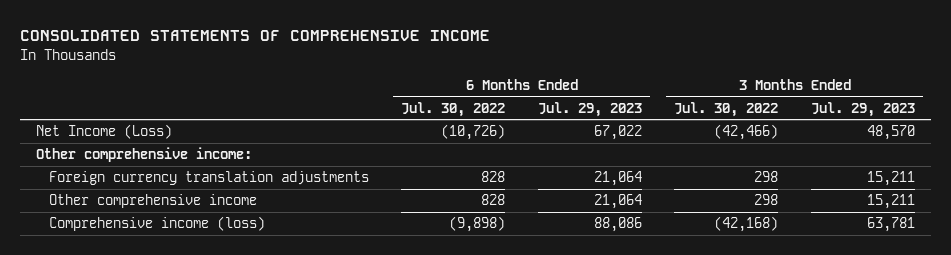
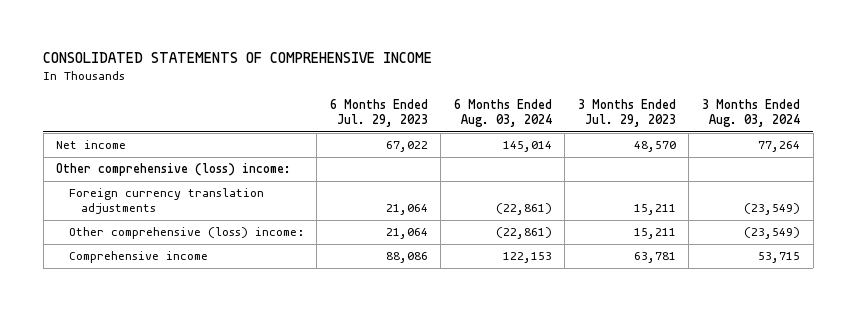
- | 6 Months Ended Jul. 30, 2022 | 6 Months Ended Jul. 29, 2023 | 3 Months Ended Jul. 30, 2022 | 3 Months Ended Jul. 29, 2023
+ | 6 Months Ended Jul. 29, 2023 | 6 Months Ended Aug. 03, 2024 | 3 Months Ended Jul. 29, 2023 | 3 Months Ended Aug. 03, 2024
- Net Income (Loss) | (10,726) | 67,022 | (42,466) | 48,570
- Other comprehensive income:
+ Net income | 67,022 | 145,014 | 48,570 | 77,264
+ Other comprehensive (loss) income:
- Other comprehensive income | 828 | 21,064 | 298 | 15,211
- Comprehensive income (loss) | (9,898) | 88,086 | (42,168) | 63,781
+ Other comprehensive (loss) income: | 21,064 | (22,861) | 15,211 | (23,549)
+ Comprehensive income | 88,086 | 122,153 | 63,781 | 53,715

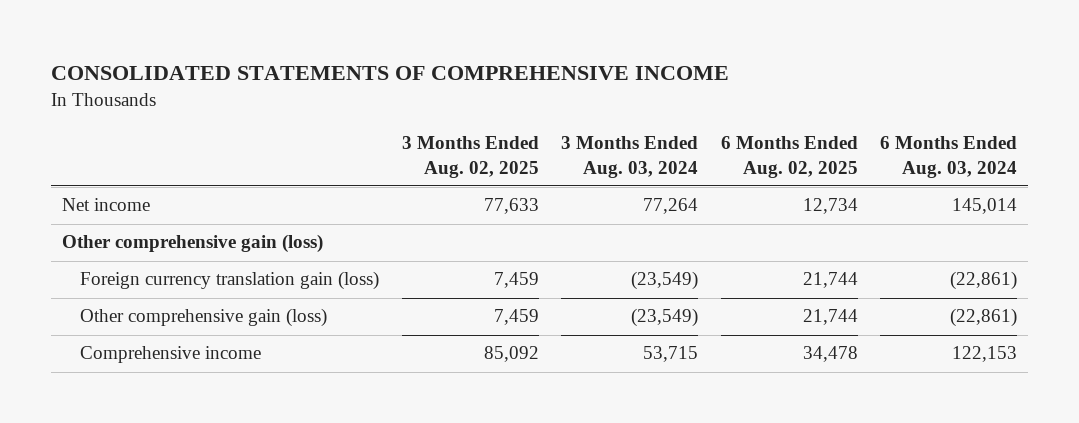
- | 6 Months Ended Jul. 29, 2023 | 6 Months Ended Aug. 03, 2024 | 3 Months Ended Jul. 29, 2023 | 3 Months Ended Aug. 03, 2024
+ | 3 Months Ended Aug. 02, 2025 | 3 Months Ended Aug. 03, 2024 | 6 Months Ended Aug. 02, 2025 | 6 Months Ended Aug. 03, 2024
- Other comprehensive (loss) income:
- Foreign currency translation adjustments | 21,064 | (22,861) | 15,211 | (23,549)
- Other comprehensive (loss) income: | 21,064 | (22,861) | 15,211 | (23,549)
+ Other comprehensive gain (loss)
+ Foreign currency translation gain (loss) | 7,459 | (23,549) | 21,744 | (22,861)
+ Other comprehensive gain (loss) | 7,459 | (23,549) | 21,744 | (22,861)

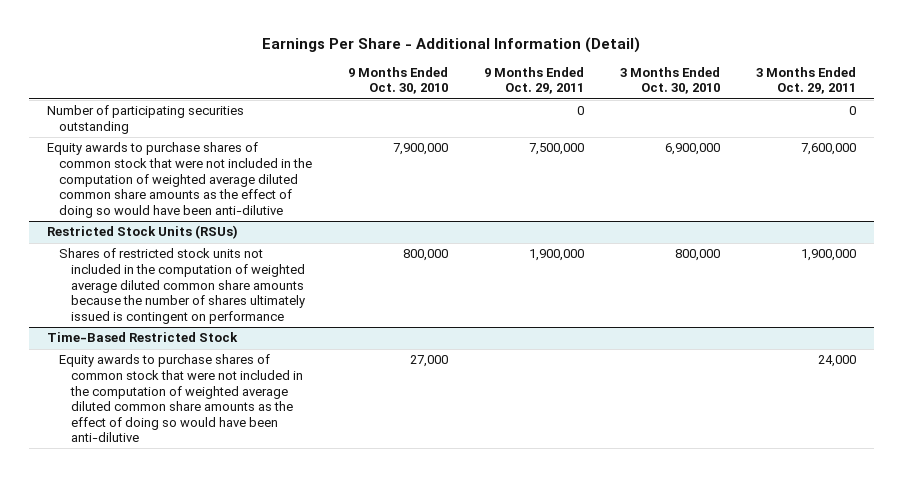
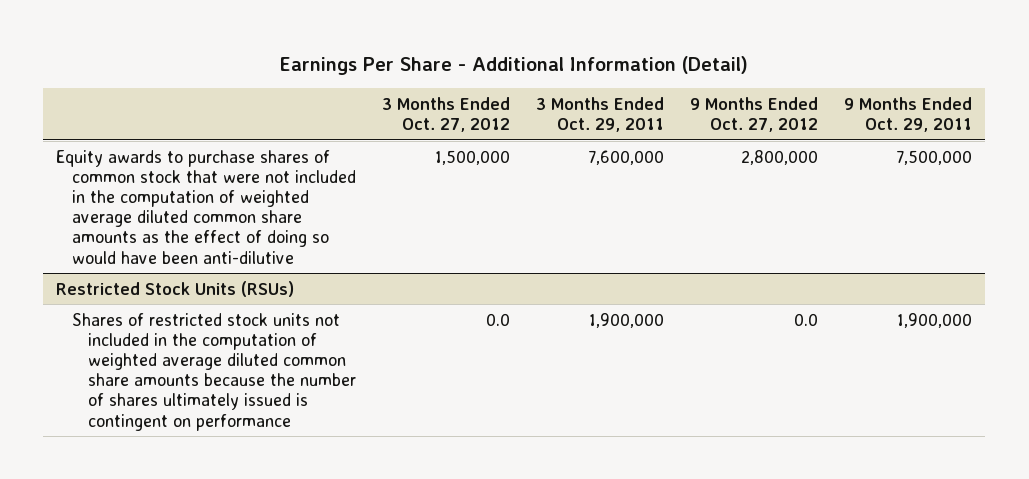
- | 9 Months Ended Oct. 30, 2010 | 9 Months Ended Oct. 29, 2011 | 3 Months Ended Oct. 30, 2010 | 3 Months Ended Oct. 29, 2011
+ | 3 Months Ended Oct. 27, 2012 | 3 Months Ended Oct. 29, 2011 | 9 Months Ended Oct. 27, 2012 | 9 Months Ended Oct. 29, 2011
- Number of participating securities outstanding | | 0 | | 0
- Time-Based Restricted Stock
- Equity awards to purchase shares of common stock that were not included in the computation of weighted average diluted common share amounts as the effect of doing so would have been anti-dilutive | 27,000 | | | 24,000

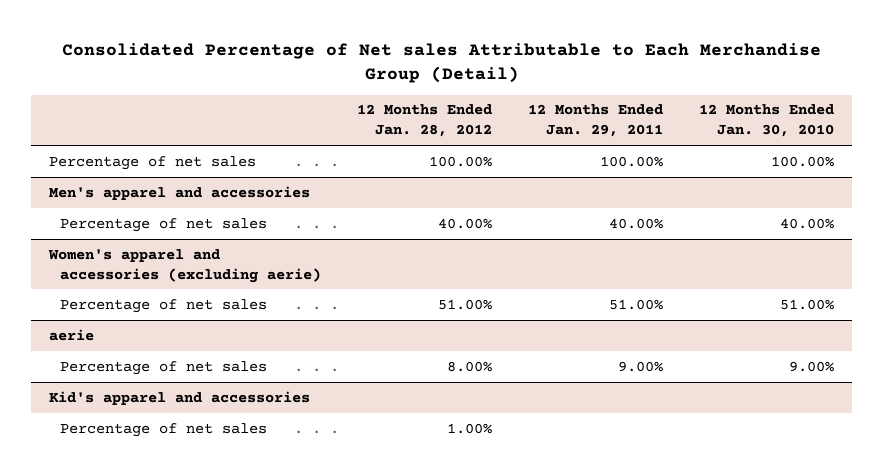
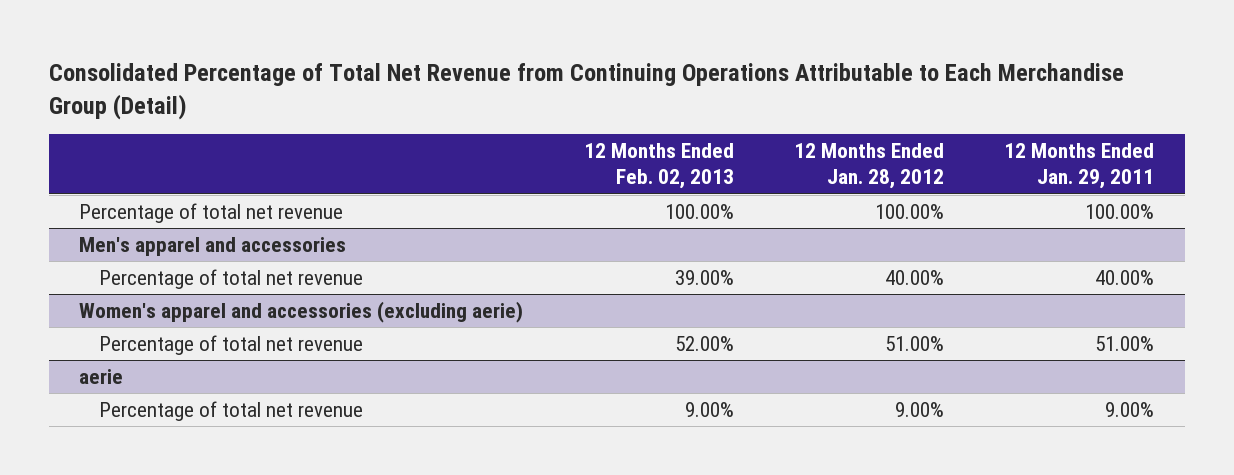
- Consolidated Percentage of Net sales Attributable to Each Merchandise Group (Detail)
+ Consolidated Percentage of Total Net Revenue from Continuing Operations Attributable to Each Merchandise Group (Detail)
- | 12 Months Ended Jan. 28, 2012 | 12 Months Ended Jan. 29, 2011 | 12 Months Ended Jan. 30, 2010
+ | 12 Months Ended Feb. 02, 2013 | 12 Months Ended Jan. 28, 2012 | 12 Months Ended Jan. 29, 2011
- Percentage of net sales | 100.00% | 100.00% | 100.00%
+ Percentage of total net revenue | 100.00% | 100.00% | 100.00%
@ Men's apparel and accessories
- Percentage of net sales | 40.00% | 40.00% | 40.00%
+ Percentage of total net revenue | 39.00% | 40.00% | 40.00%
@ Women's apparel and accessories (excluding aerie)
- Percentage of net sales | 51.00% | 51.00% | 51.00%
+ Percentage of total net revenue | 52.00% | 51.00% | 51.00%
@ aerie
- Percentage of net sales | 8.00% | 9.00% | 9.00%
- Kid's apparel and accessories
- Percentage of net sales | 1.00% | |
@ aerie
+ Percentage of total net revenue | 9.00% | 9.00% | 9.00%

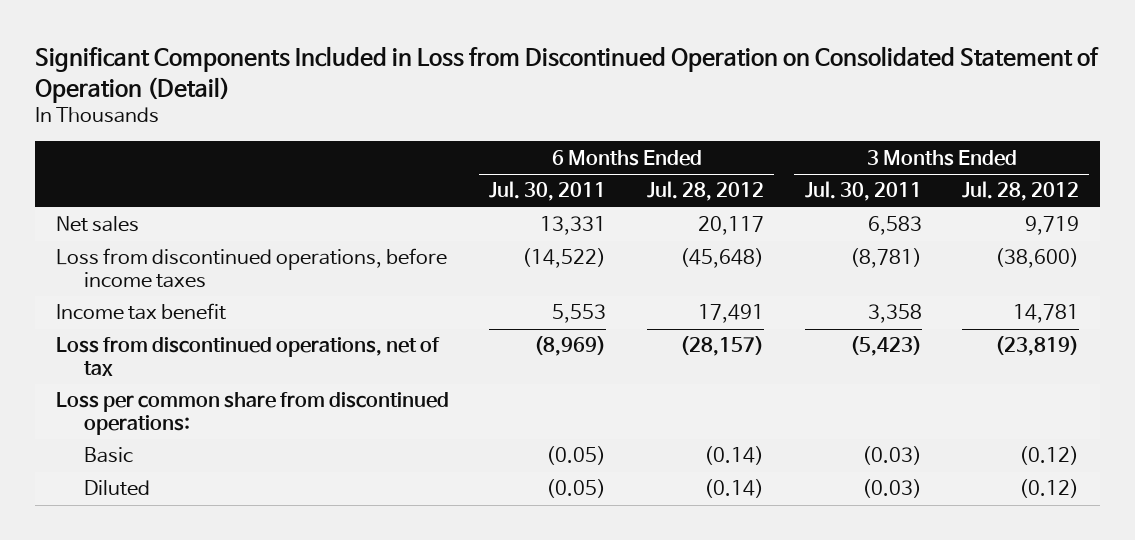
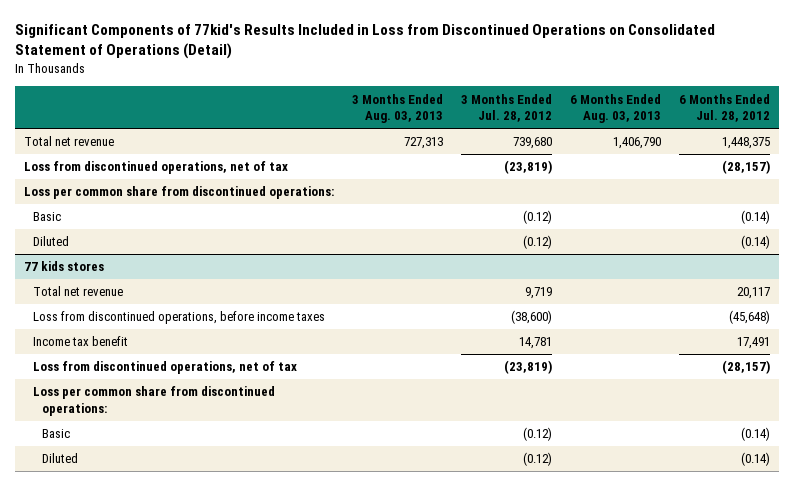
- Significant Components Included in Loss from Discontinued Operation on Consolidated Statement of Operation (Detail)
+ Significant Components of 77kid's Results Included in Loss from Discontinued Operations on Consolidated Statement of Operations (Detail)
- | 6 Months Ended Jul. 30, 2011 | 6 Months Ended Jul. 28, 2012 | 3 Months Ended Jul. 30, 2011 | 3 Months Ended Jul. 28, 2012
+ | 3 Months Ended Aug. 03, 2013 | 3 Months Ended Jul. 28, 2012 | 6 Months Ended Aug. 03, 2013 | 6 Months Ended Jul. 28, 2012
- Net sales | 13,331 | 20,117 | 6,583 | 9,719
+ Total net revenue | 727,313 | 739,680 | 1,406,790 | 1,448,375
+ Loss from discontinued operations, net of tax | | (23,819) | | (28,157)
+ Loss per common share from discontinued operations:
+ Basic | | (0.12) | | (0.14)
+ Diluted | | (0.12) | | (0.14)
+ 77 kids stores
+ Total net revenue | | 9,719 | | 20,117

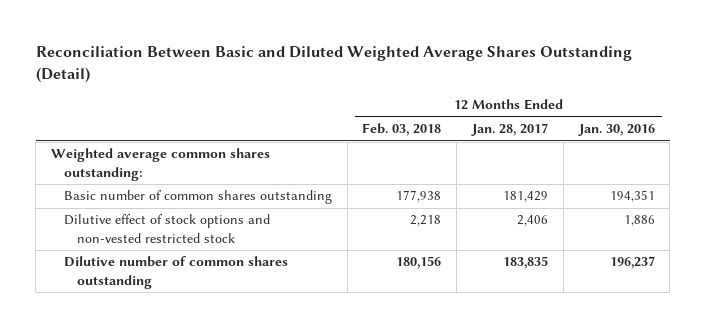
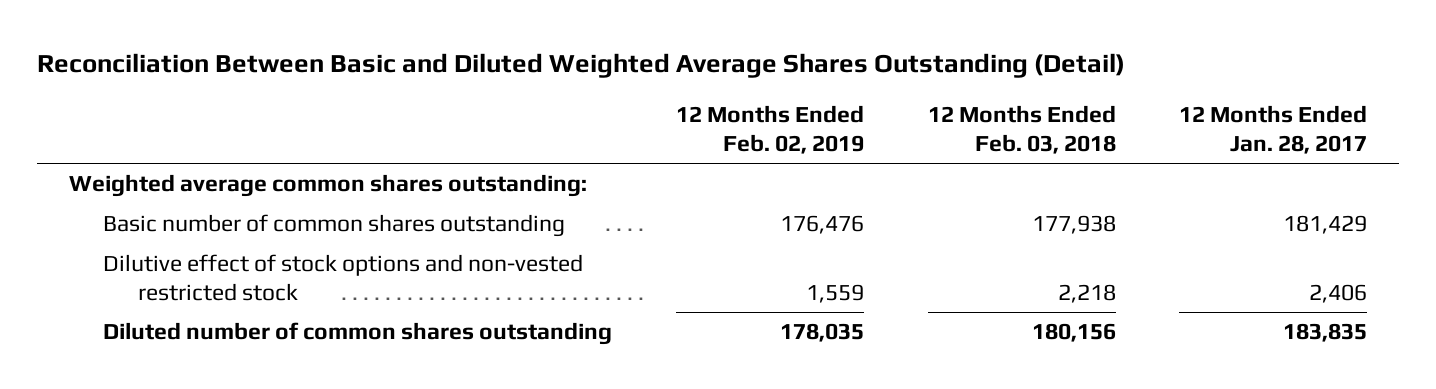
- | 12 Months Ended Feb. 03, 2018 | 12 Months Ended Jan. 28, 2017 | 12 Months Ended Jan. 30, 2016
+ | 12 Months Ended Feb. 02, 2019 | 12 Months Ended Feb. 03, 2018 | 12 Months Ended Jan. 28, 2017
- Dilutive number of common shares outstanding | 180,156 | 183,835 | 196,237
+ Diluted number of common shares outstanding | 178,035 | 180,156 | 183,835

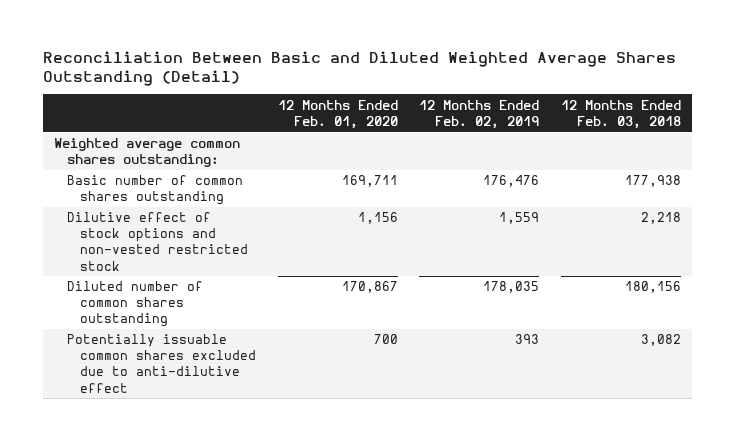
- | 12 Months Ended Feb. 02, 2019 | 12 Months Ended Feb. 03, 2018 | 12 Months Ended Jan. 28, 2017
+ | 12 Months Ended Feb. 01, 2020 | 12 Months Ended Feb. 02, 2019 | 12 Months Ended Feb. 03, 2018
+ Potentially issuable common shares excluded due to anti-dilutive effect | 700 | 393 | 3,082

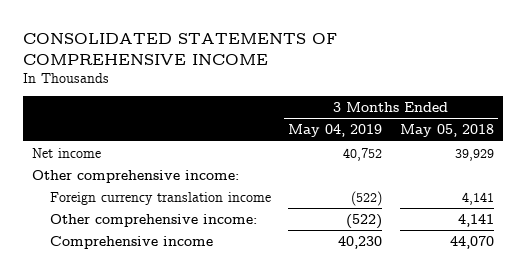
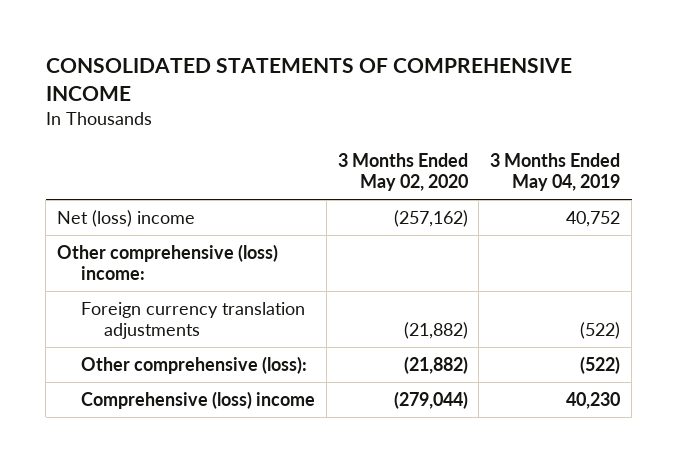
- | 3 Months Ended May 04, 2019 | 3 Months Ended May 05, 2018
+ | 3 Months Ended May 02, 2020 | 3 Months Ended May 04, 2019
- Net income | 40,752 | 39,929
- Other comprehensive income:
- Foreign currency translation income | (522) | 4,141
- Other comprehensive income: | (522) | 4,141
- Comprehensive income | 40,230 | 44,070
+ Net (loss) income | (257,162) | 40,752
+ Other comprehensive (loss) income:
+ Foreign currency translation adjustments | (21,882) | (522)
+ Other comprehensive (loss): | (21,882) | (522)
+ Comprehensive (loss) income | (279,044) | 40,230

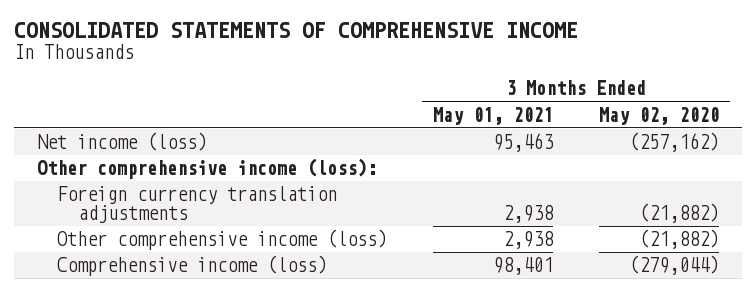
- | 3 Months Ended May 02, 2020 | 3 Months Ended May 04, 2019
+ | 3 Months Ended May 01, 2021 | 3 Months Ended May 02, 2020
- Net (loss) income | (257,162) | 40,752
- Other comprehensive (loss) income:
+ Net income (loss) | 95,463 | (257,162)
+ Other comprehensive income (loss):
- Other comprehensive (loss): | (21,882) | (522)
- Comprehensive (loss) income | (279,044) | 40,230
+ Other comprehensive income (loss) | 2,938 | (21,882)
+ Comprehensive income (loss) | 98,401 | (279,044)

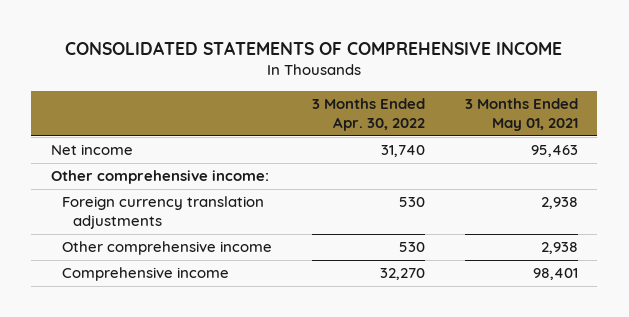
- | 3 Months Ended May 01, 2021 | 3 Months Ended May 02, 2020
+ | 3 Months Ended Apr. 30, 2022 | 3 Months Ended May 01, 2021
- Net income (loss) | 95,463 | (257,162)
- Other comprehensive income (loss):
+ Net income | 31,740 | 95,463
+ Other comprehensive income:
- Other comprehensive income (loss) | 2,938 | (21,882)
- Comprehensive income (loss) | 98,401 | (279,044)
+ Other comprehensive income | 530 | 2,938
+ Comprehensive income | 32,270 | 98,401

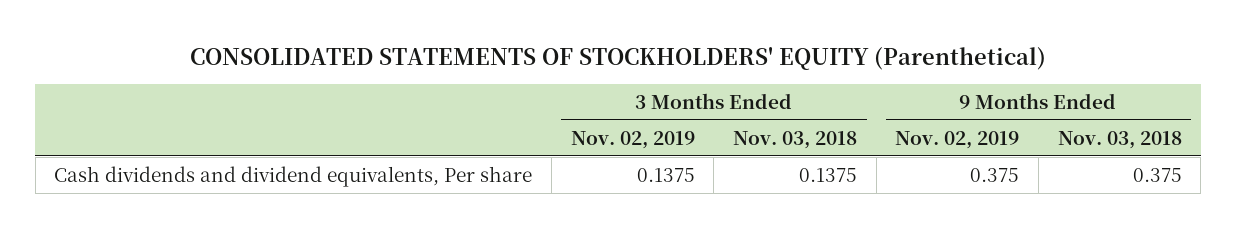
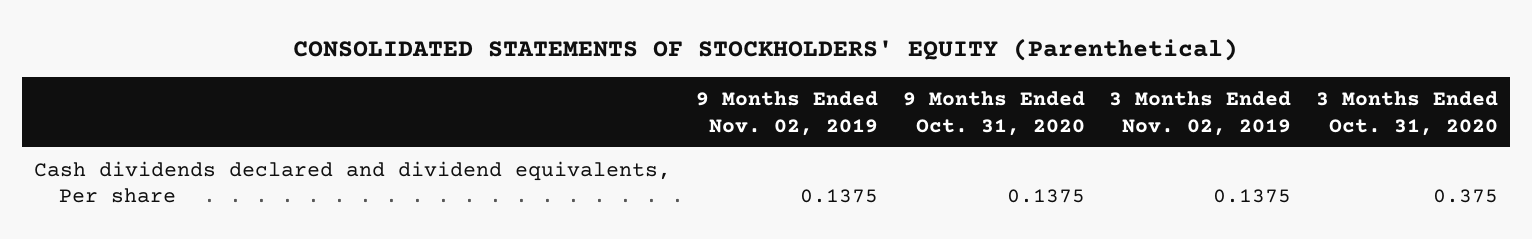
- | 3 Months Ended Nov. 02, 2019 | 3 Months Ended Nov. 03, 2018 | 9 Months Ended Nov. 02, 2019 | 9 Months Ended Nov. 03, 2018
+ | 9 Months Ended Nov. 02, 2019 | 9 Months Ended Oct. 31, 2020 | 3 Months Ended Nov. 02, 2019 | 3 Months Ended Oct. 31, 2020
- Cash dividends and dividend equivalents, Per share | 0.1375 | 0.1375 | 0.375 | 0.375
+ Cash dividends declared and dividend equivalents, Per share | 0.1375 | 0.1375 | 0.1375 | 0.375

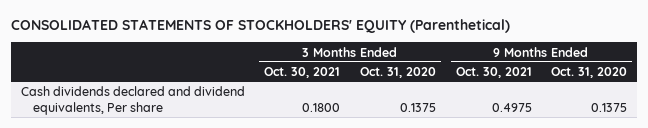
- | 9 Months Ended Nov. 02, 2019 | 9 Months Ended Oct. 31, 2020 | 3 Months Ended Nov. 02, 2019 | 3 Months Ended Oct. 31, 2020
+ | 3 Months Ended Oct. 30, 2021 | 3 Months Ended Oct. 31, 2020 | 9 Months Ended Oct. 30, 2021 | 9 Months Ended Oct. 31, 2020
- Cash dividends declared and dividend equivalents, Per share | 0.1375 | 0.1375 | 0.1375 | 0.375
+ Cash dividends declared and dividend equivalents, Per share | 0.1800 | 0.1375 | 0.4975 | 0.1375

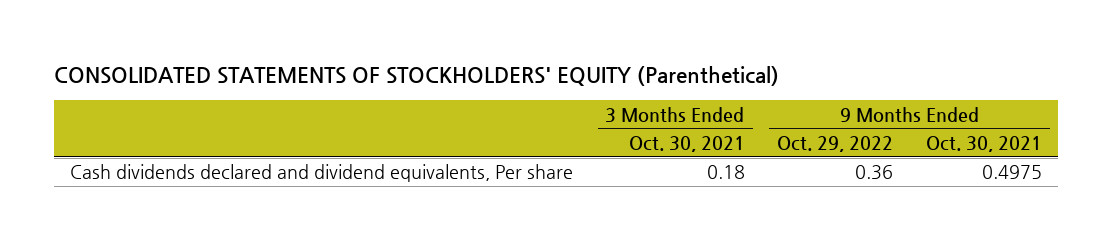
- | 3 Months Ended Oct. 30, 2021 | 3 Months Ended Oct. 31, 2020 | 9 Months Ended Oct. 30, 2021 | 9 Months Ended Oct. 31, 2020
+ | 3 Months Ended Oct. 30, 2021 | 9 Months Ended Oct. 29, 2022 | 9 Months Ended Oct. 30, 2021
- Cash dividends declared and dividend equivalents, Per share | 0.1800 | 0.1375 | 0.4975 | 0.1375
+ Cash dividends declared and dividend equivalents, Per share | 0.18 | 0.36 | 0.4975

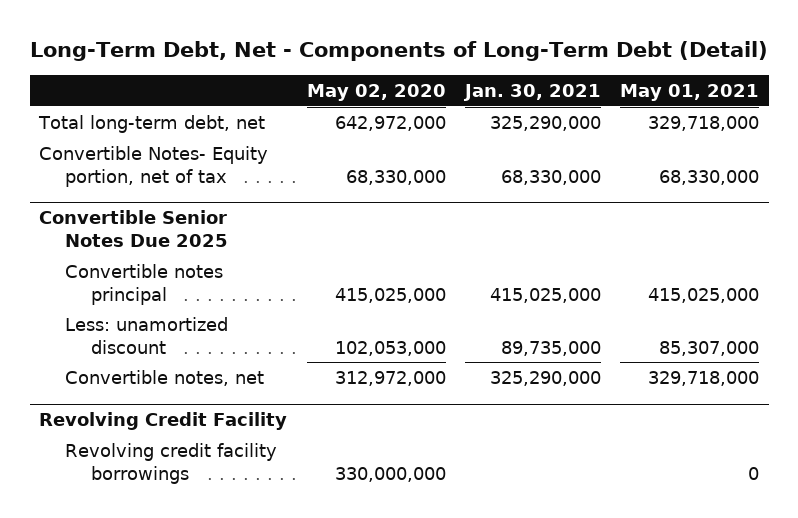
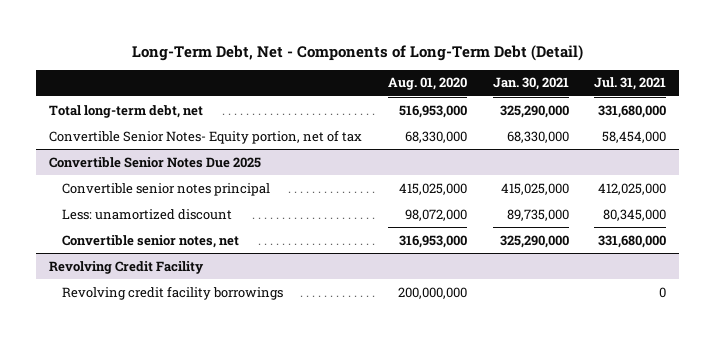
- | May 02, 2020 | Jan. 30, 2021 | May 01, 2021
+ | Aug. 01, 2020 | Jan. 30, 2021 | Jul. 31, 2021
- Convertible Notes- Equity portion, net of tax | 68,330,000 | 68,330,000 | 68,330,000
+ Convertible Senior Notes- Equity portion, net of tax | 68,330,000 | 68,330,000 | 58,454,000
@ Convertible Senior Notes Due 2025
- Convertible notes principal | 415,025,000 | 415,025,000 | 415,025,000
+ Convertible senior notes principal | 415,025,000 | 415,025,000 | 412,025,000
- Convertible notes, net | 312,972,000 | 325,290,000 | 329,718,000
+ Convertible senior notes, net | 316,953,000 | 325,290,000 | 331,680,000

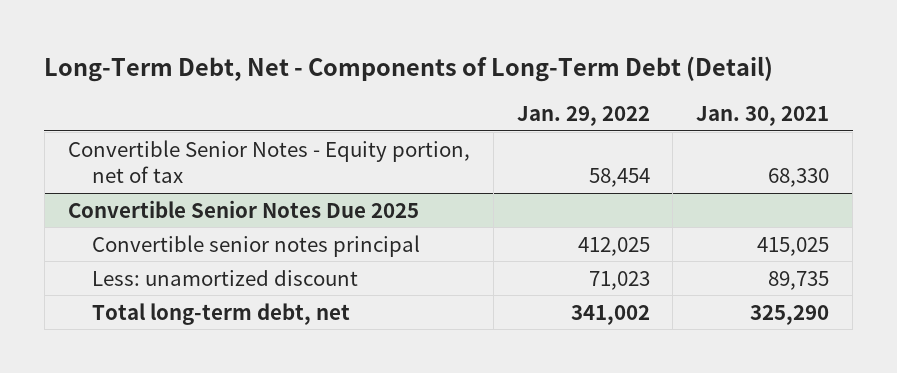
- | Aug. 01, 2020 | Jan. 30, 2021 | Jul. 31, 2021
+ | Jan. 29, 2022 | Jan. 30, 2021
- Total long-term debt, net | 516,953,000 | 325,290,000 | 331,680,000
- Convertible Senior Notes- Equity portion, net of tax | 68,330,000 | 68,330,000 | 58,454,000
+ Convertible Senior Notes - Equity portion, net of tax | 58,454 | 68,330
@ Convertible Senior Notes Due 2025
- Convertible senior notes principal | 415,025,000 | 415,025,000 | 412,025,000
- Less: unamortized discount | 98,072,000 | 89,735,000 | 80,345,000
- Convertible senior notes, net | 316,953,000 | 325,290,000 | 331,680,000
- Revolving Credit Facility
- Revolving credit facility borrowings | 200,000,000 | | 0
@ Convertible Senior Notes Due 2025
+ Convertible senior notes principal | 412,025 | 415,025
+ Less: unamortized discount | 71,023 | 89,735
+ Total long-term debt, net | 341,002 | 325,290

